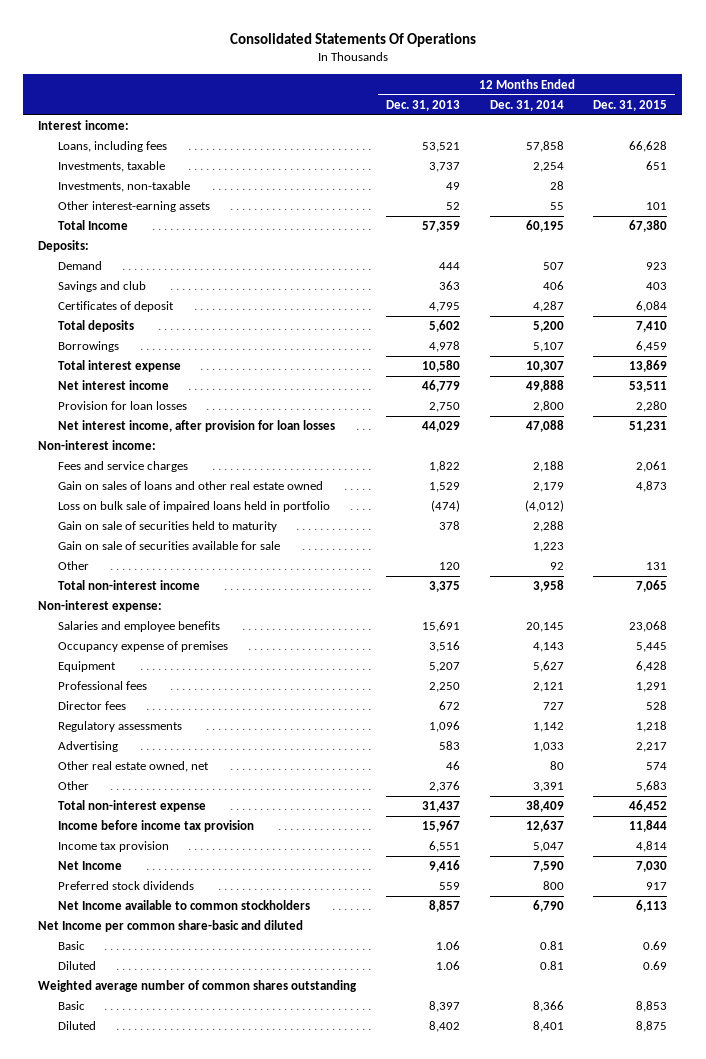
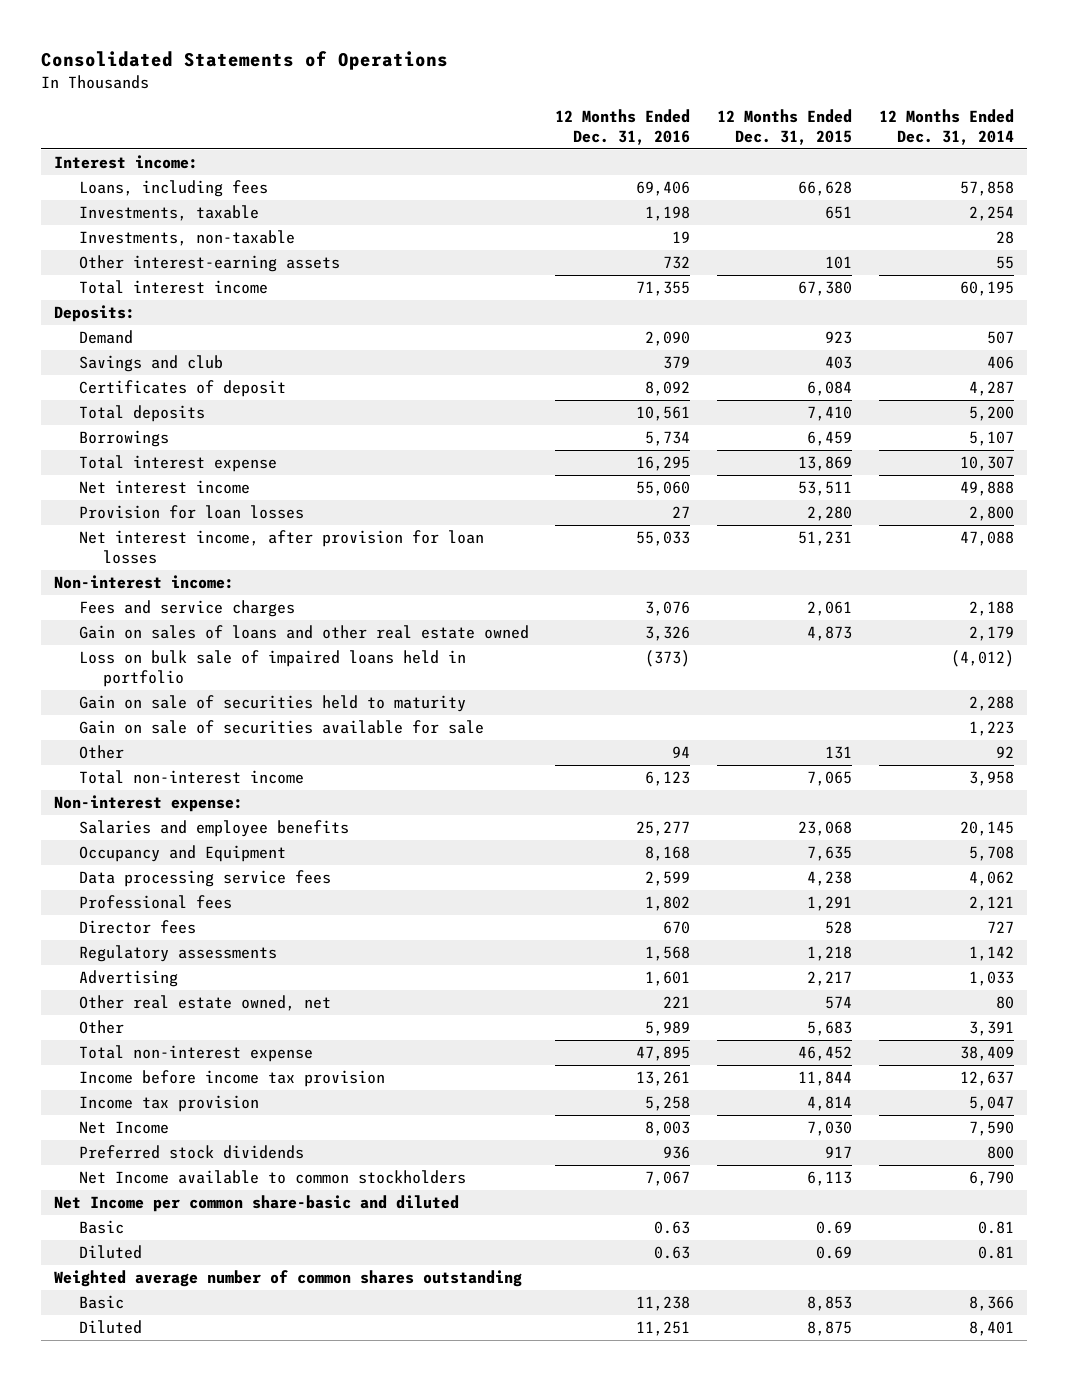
- Consolidated Statements Of Operations
+ Consolidated Statements of Operations
- | 12 Months Ended Dec. 31, 2013 | 12 Months Ended Dec. 31, 2014 | 12 Months Ended Dec. 31, 2015
+ | 12 Months Ended Dec. 31, 2016 | 12 Months Ended Dec. 31, 2015 | 12 Months Ended Dec. 31, 2014
- Total Income | 57,359 | 60,195 | 67,380
+ Total interest income | 71,355 | 67,380 | 60,195
- Occupancy expense of premises | 3,516 | 4,143 | 5,445
- Equipment | 5,207 | 5,627 | 6,428
+ Occupancy and Equipment | 8,168 | 7,635 | 5,708
+ Data processing service fees | 2,599 | 4,238 | 4,062

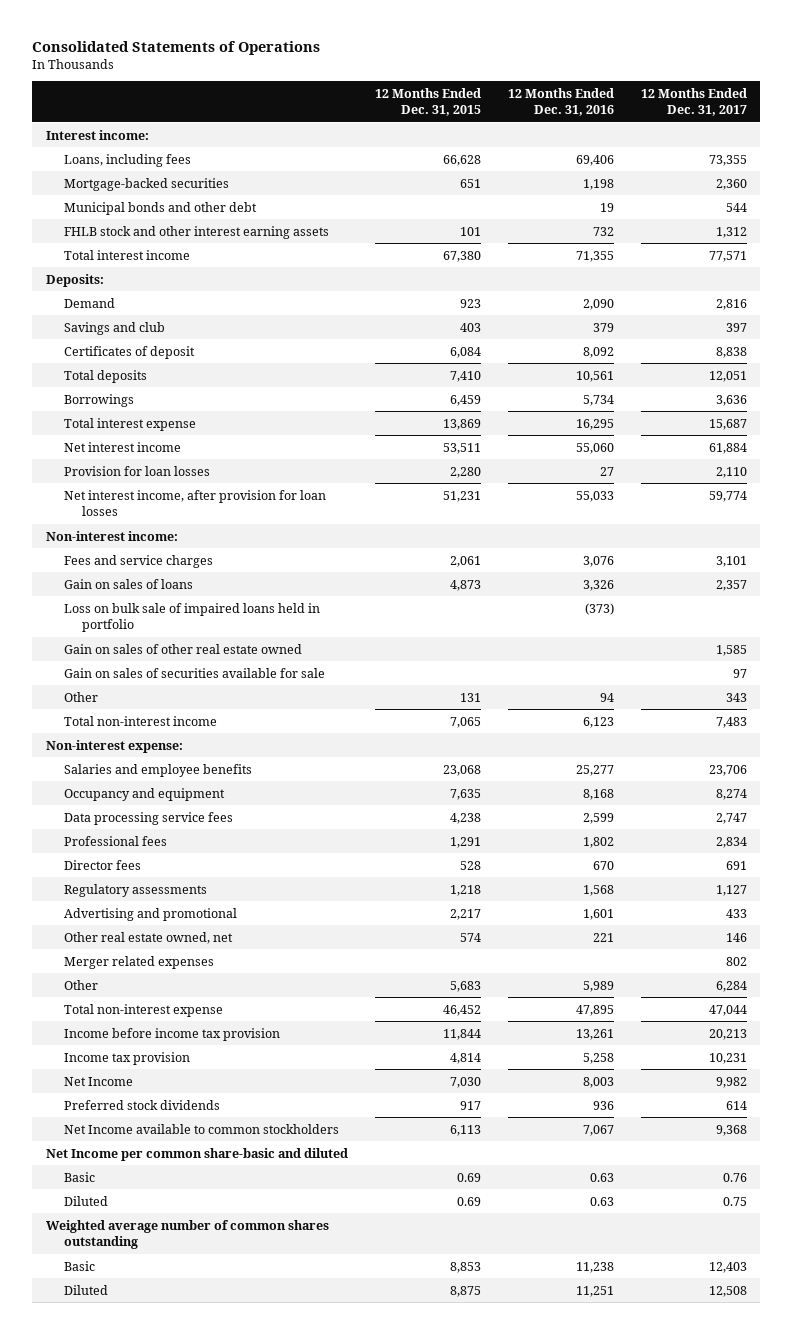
- | 12 Months Ended Dec. 31, 2016 | 12 Months Ended Dec. 31, 2015 | 12 Months Ended Dec. 31, 2014
+ | 12 Months Ended Dec. 31, 2015 | 12 Months Ended Dec. 31, 2016 | 12 Months Ended Dec. 31, 2017
- Investments, taxable | 1,198 | 651 | 2,254
- Investments, non-taxable | 19 | | 28
- Other interest-earning assets | 732 | 101 | 55
+ Mortgage-backed securities | 651 | 1,198 | 2,360
+ Municipal bonds and other debt | | 19 | 544
+ FHLB stock and other interest earning assets | 101 | 732 | 1,312
- Gain on sales of loans and other real estate owned | 3,326 | 4,873 | 2,179
+ Gain on sales of loans | 4,873 | 3,326 | 2,357
- Gain on sale of securities held to maturity | | | 2,288
- Gain on sale of securities available for sale | | | 1,223
+ Gain on sales of other real estate owned | | | 1,585
+ Gain on sales of securities available for sale | | | 97
- Occupancy and Equipment | 8,168 | 7,635 | 5,708
+ Occupancy and equipment | 7,635 | 8,168 | 8,274
- Advertising | 1,601 | 2,217 | 1,033
+ Advertising and promotional | 2,217 | 1,601 | 433
+ Merger related expenses | | | 802

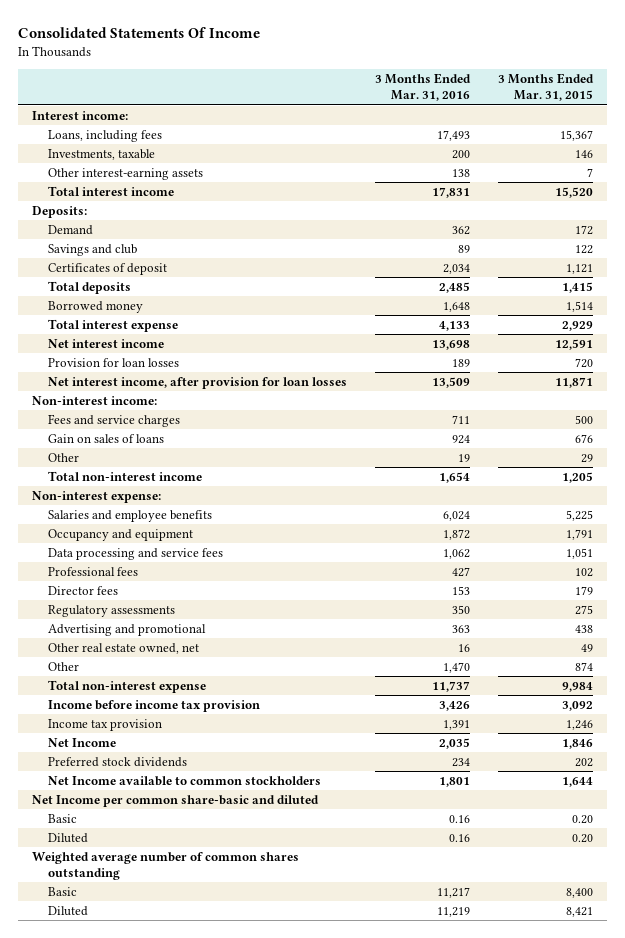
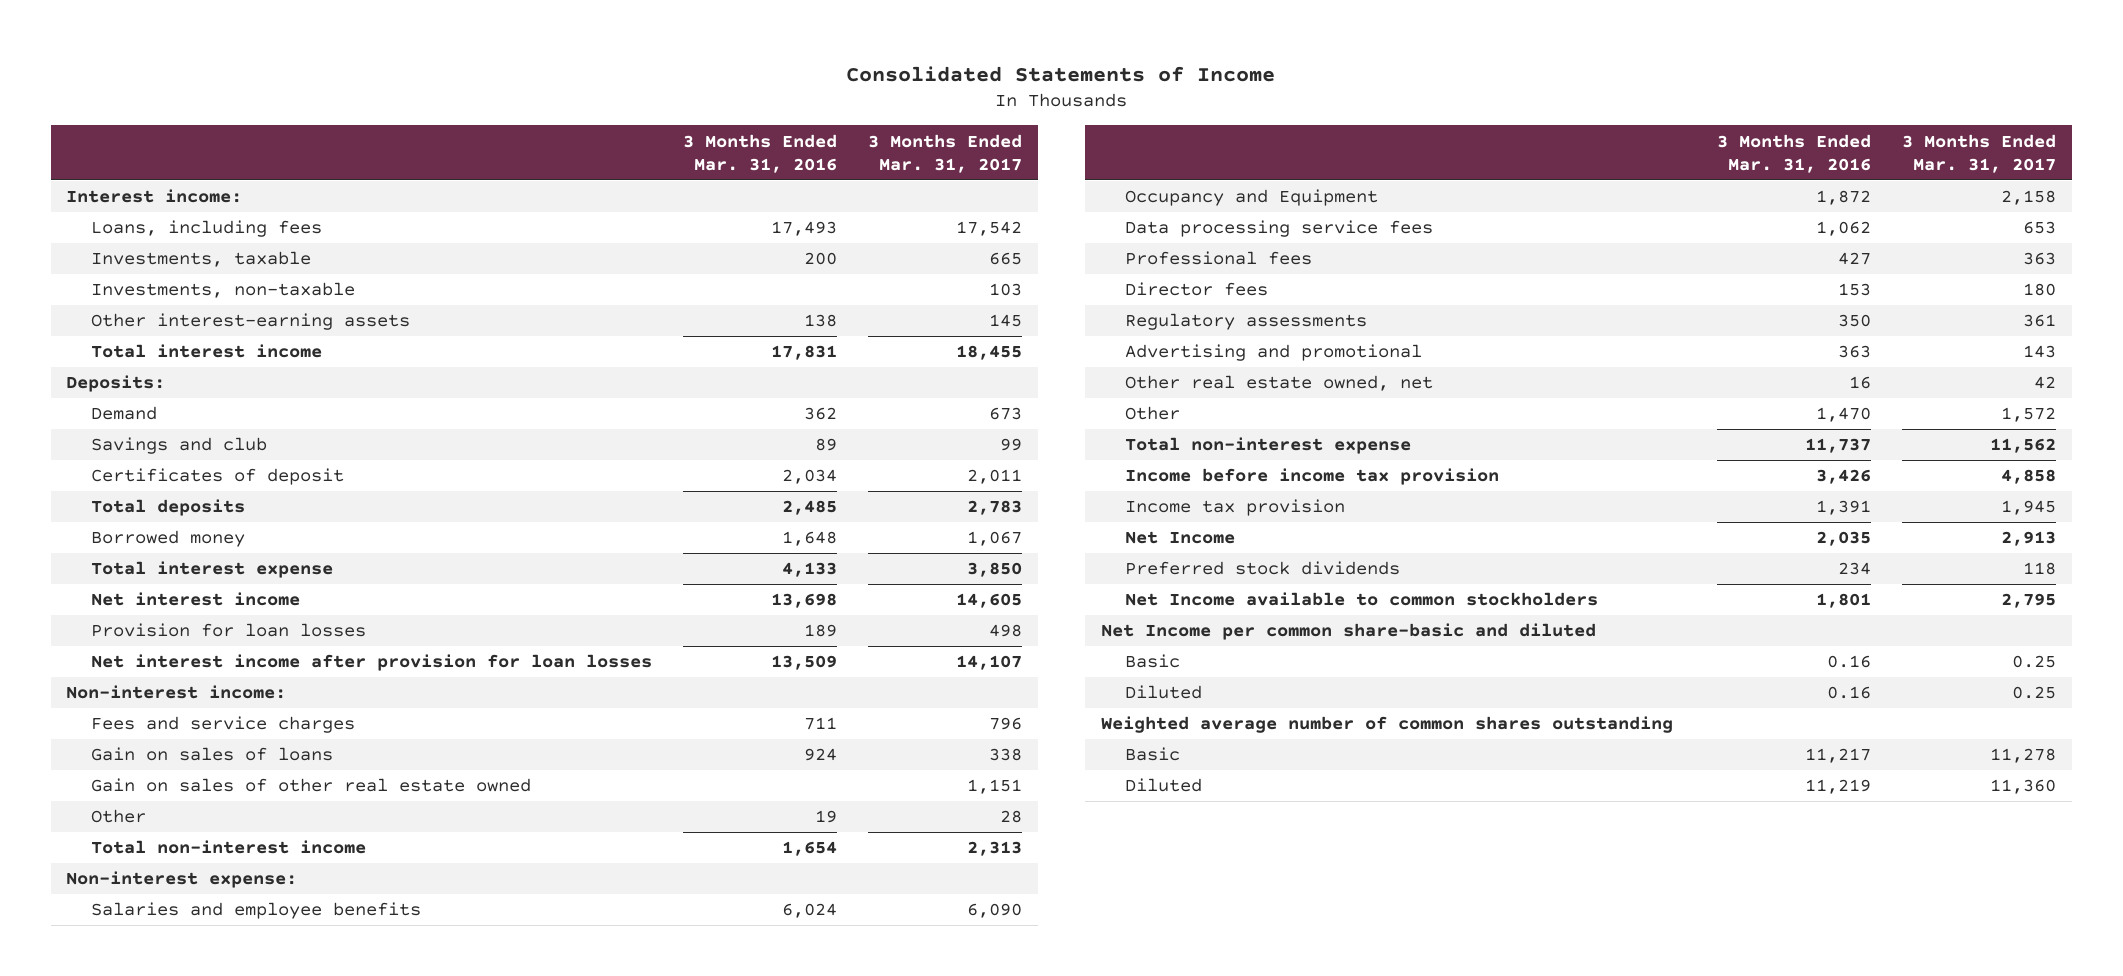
- Consolidated Statements Of Income
+ Consolidated Statements of Income
- | 3 Months Ended Mar. 31, 2016 | 3 Months Ended Mar. 31, 2015
+ | 3 Months Ended Mar. 31, 2016 | 3 Months Ended Mar. 31, 2017
+ Investments, non-taxable | | 103
- Net interest income, after provision for loan losses | 13,509 | 11,871
+ Net interest income after provision for loan losses | 13,509 | 14,107
+ Gain on sales of other real estate owned | | 1,151
- Occupancy and equipment | 1,872 | 1,791
- Data processing and service fees | 1,062 | 1,051
+ Occupancy and Equipment | 1,872 | 2,158
+ Data processing service fees | 1,062 | 653

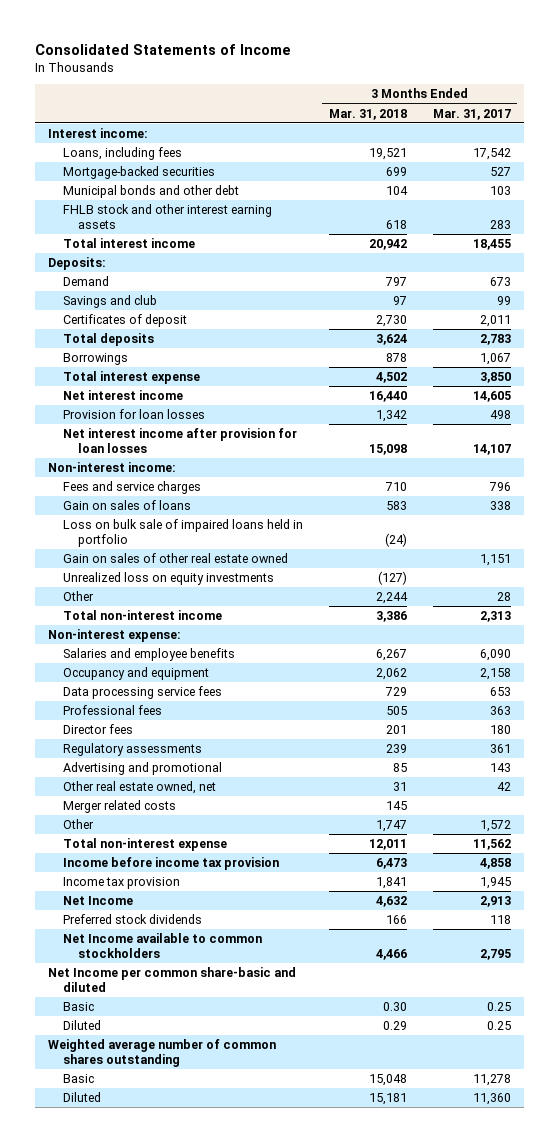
- | 3 Months Ended Mar. 31, 2016 | 3 Months Ended Mar. 31, 2017
+ | 3 Months Ended Mar. 31, 2018 | 3 Months Ended Mar. 31, 2017
- Investments, taxable | 200 | 665
- Investments, non-taxable | | 103
- Other interest-earning assets | 138 | 145
+ Mortgage-backed securities | 699 | 527
+ Municipal bonds and other debt | 104 | 103
+ FHLB stock and other interest earning assets | 618 | 283
- Borrowed money | 1,648 | 1,067
+ Borrowings | 878 | 1,067
+ Loss on bulk sale of impaired loans held in portfolio | (24) |
+ Unrealized loss on equity investments | (127) |
- Occupancy and Equipment | 1,872 | 2,158
+ Occupancy and equipment | 2,062 | 2,158
+ Merger related costs | 145 |

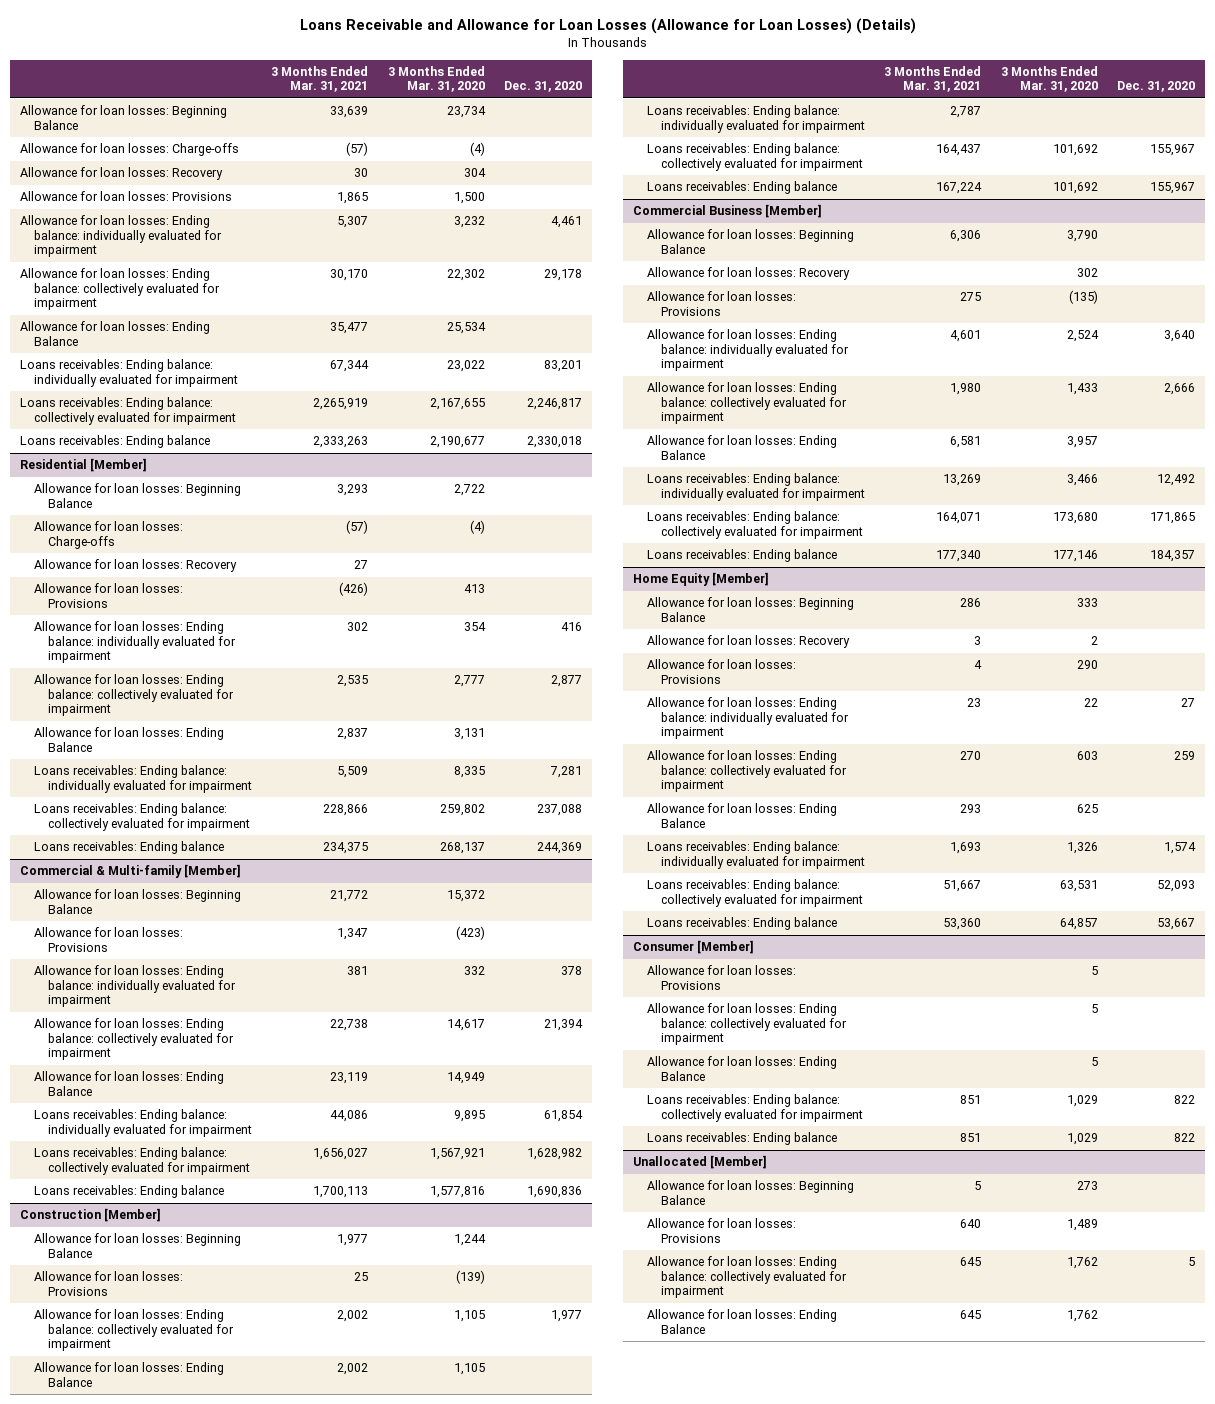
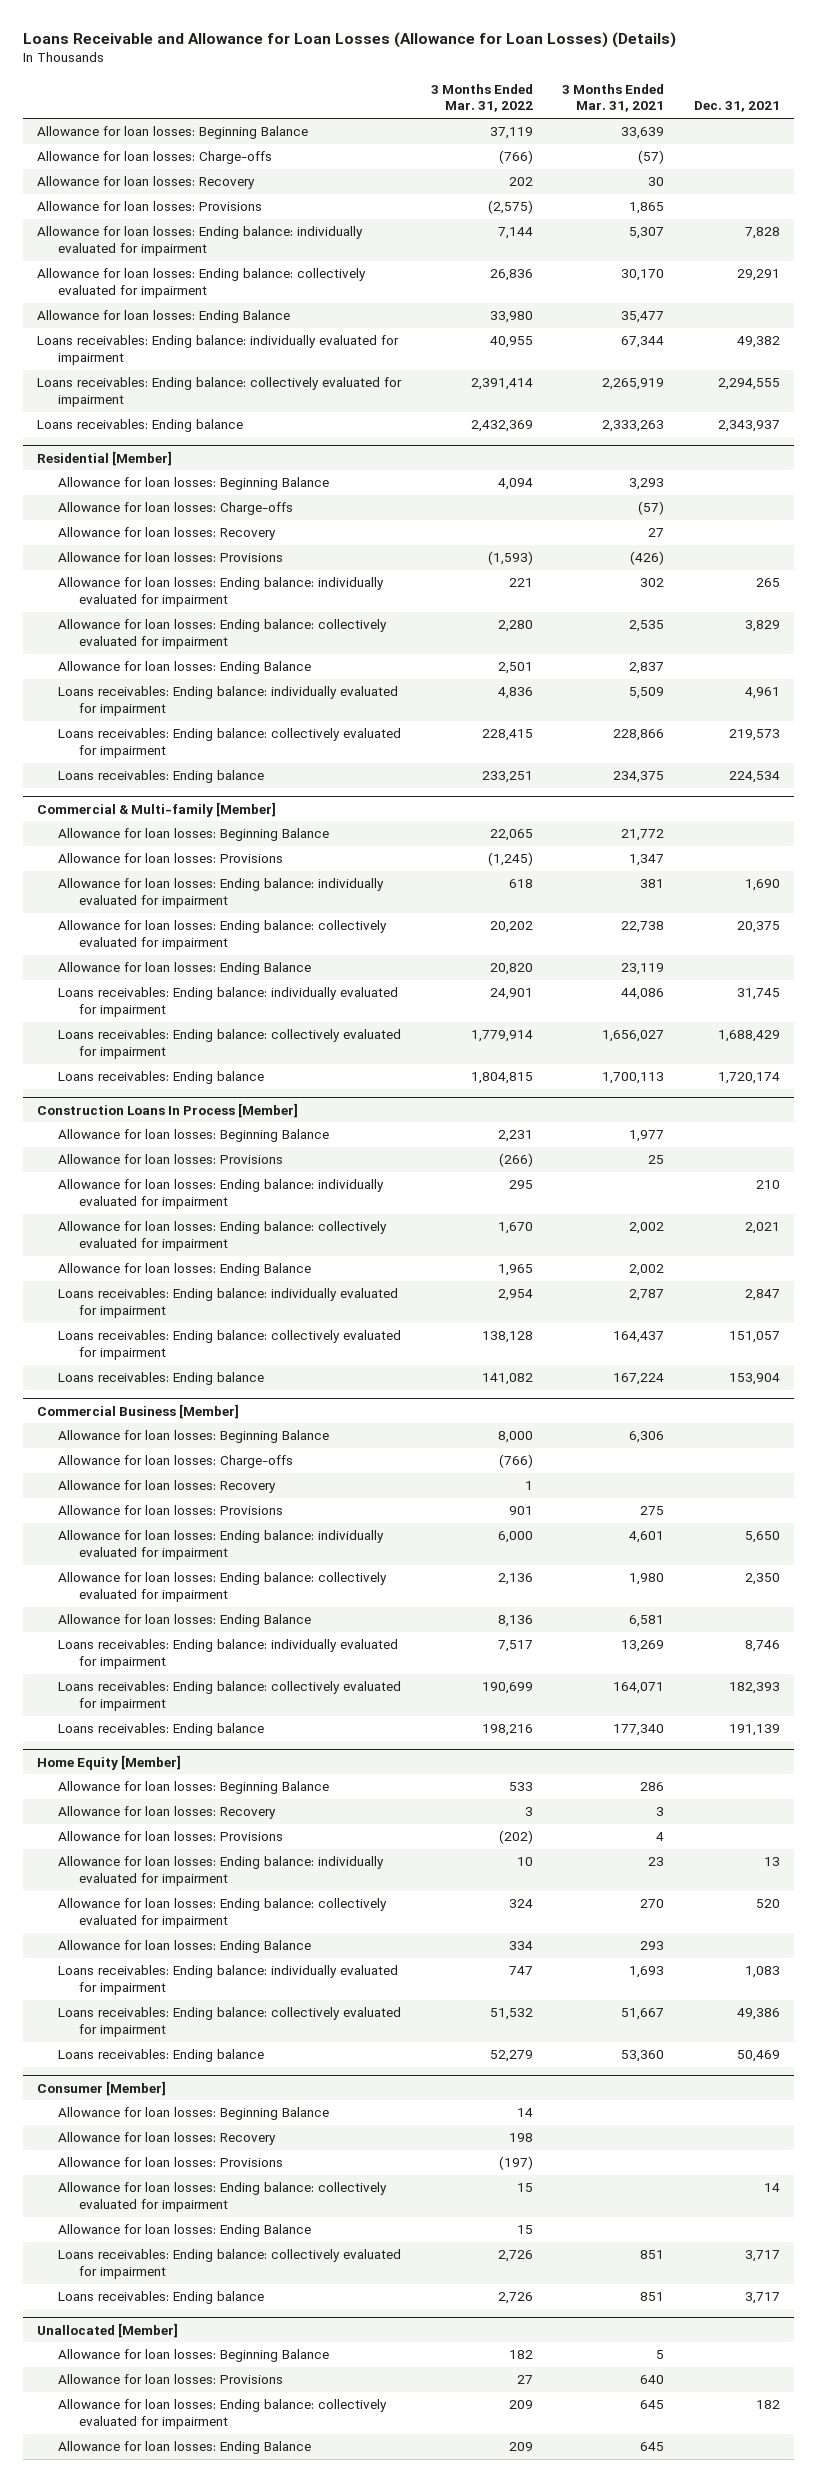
- | 3 Months Ended Mar. 31, 2021 | 3 Months Ended Mar. 31, 2020 | Dec. 31, 2020
+ | 3 Months Ended Mar. 31, 2022 | 3 Months Ended Mar. 31, 2021 | Dec. 31, 2021
- Construction [Member]
+ Construction Loans In Process [Member]
+ Allowance for loan losses: Ending balance: individually evaluated for impairment | 295 | | 210
@ Commercial Business [Member]
+ Allowance for loan losses: Charge-offs | (766) | |
@ Consumer [Member]
+ Allowance for loan losses: Beginning Balance | 14 | |
+ Allowance for loan losses: Recovery | 198 | |

